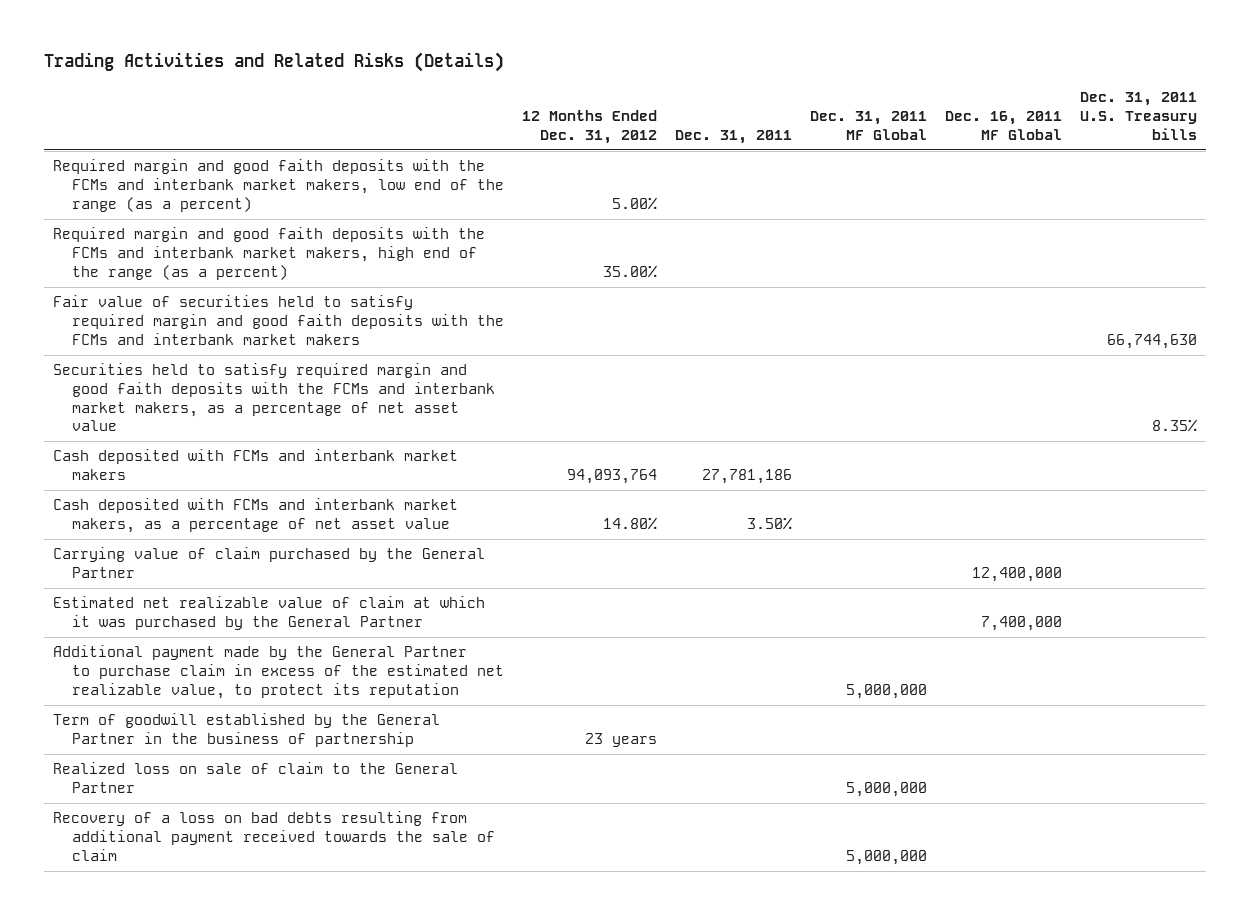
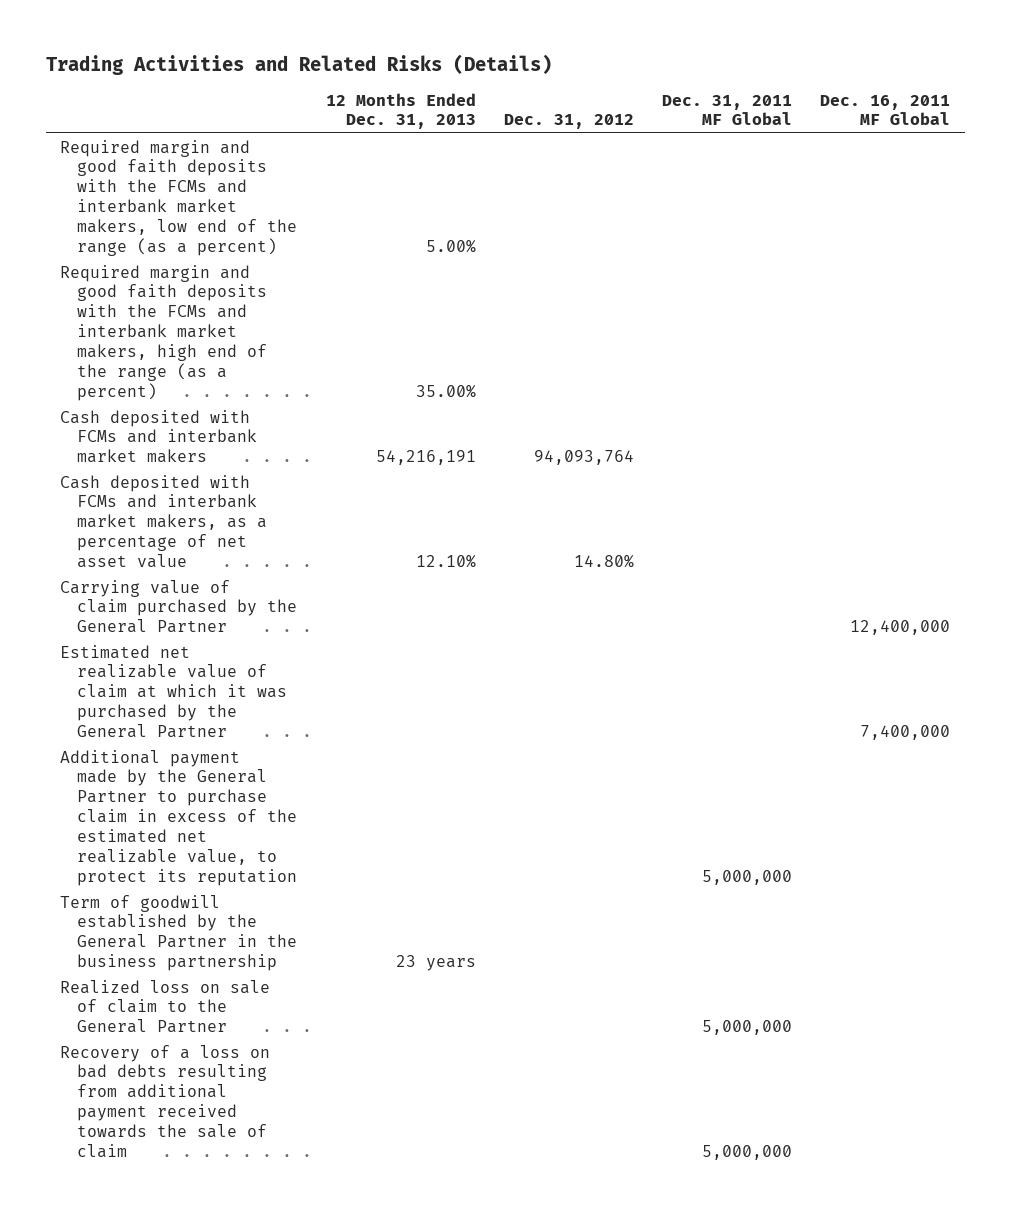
- | 12 Months Ended Dec. 31, 2012 | Dec. 31, 2011 | Dec. 31, 2011 MF Global | Dec. 16, 2011 MF Global | Dec. 31, 2011 U.S. Treasury bills
+ | 12 Months Ended Dec. 31, 2013 | Dec. 31, 2012 | Dec. 31, 2011 MF Global | Dec. 16, 2011 MF Global
- Fair value of securities held to satisfy required margin and good faith deposits with the FCMs and interbank market makers | | | | | 66,744,630
- Securities held to satisfy required margin and good faith deposits with the FCMs and interbank market makers, as a percentage of net asset value | | | | | 8.35%
- Term of goodwill established by the General Partner in the business of partnership | 23 years | | | |
+ Term of goodwill established by the General Partner in the business partnership | 23 years | | |

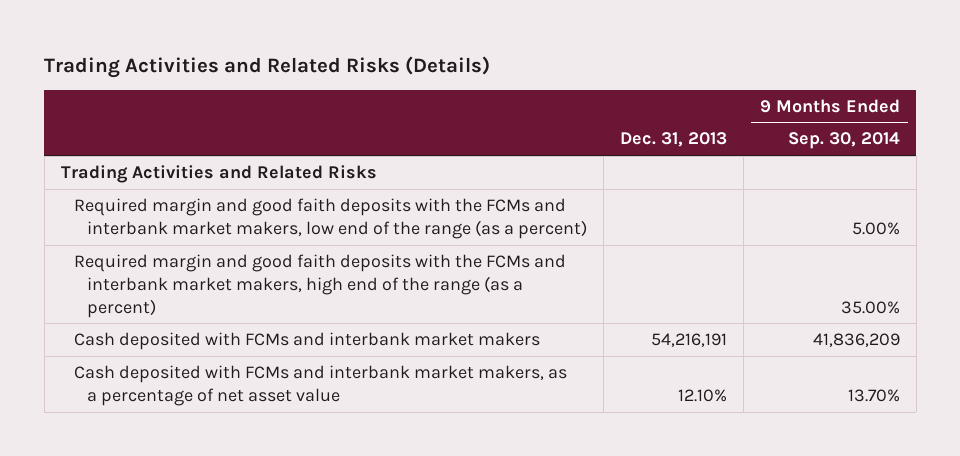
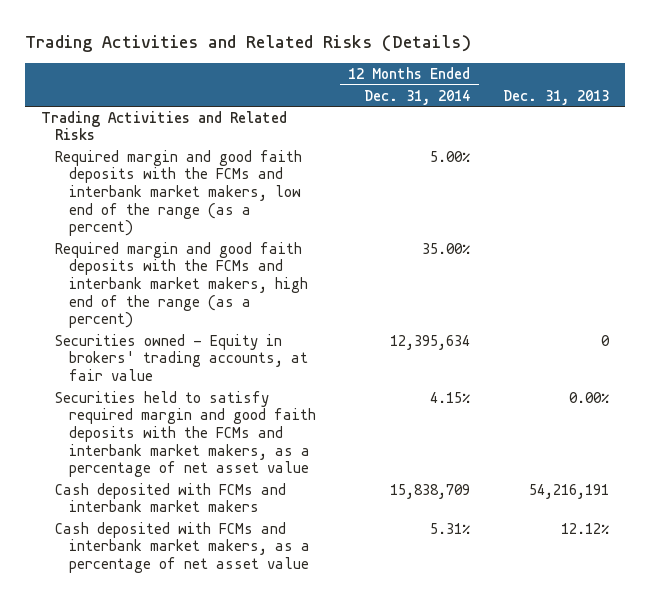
- | Dec. 31, 2013 | 9 Months Ended Sep. 30, 2014
+ | 12 Months Ended Dec. 31, 2014 | Dec. 31, 2013
+ Securities owned - Equity in brokers' trading accounts, at fair value | 12,395,634 | 0
+ Securities held to satisfy required margin and good faith deposits with the FCMs and interbank market makers, as a percentage of net asset value | 4.15% | 0.00%
- Cash deposited with FCMs and interbank market makers, as a percentage of net asset value | 12.10% | 13.70%
+ Cash deposited with FCMs and interbank market makers, as a percentage of net asset value | 5.31% | 12.12%

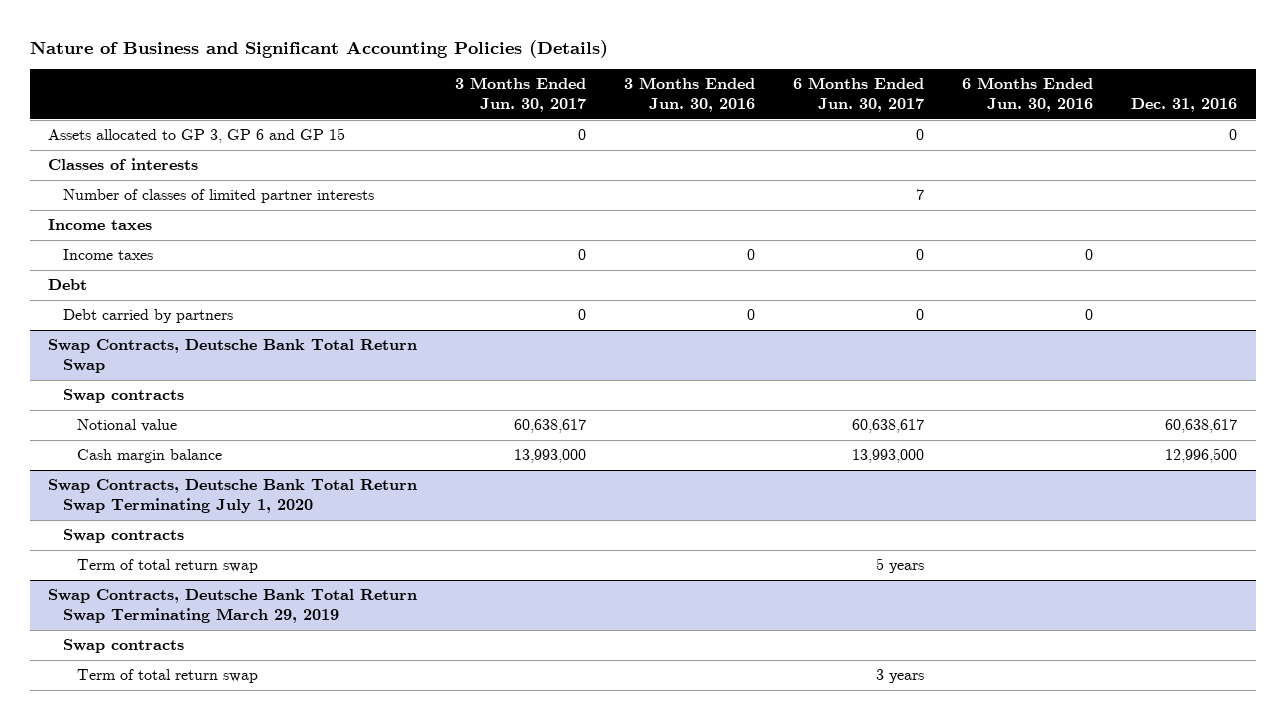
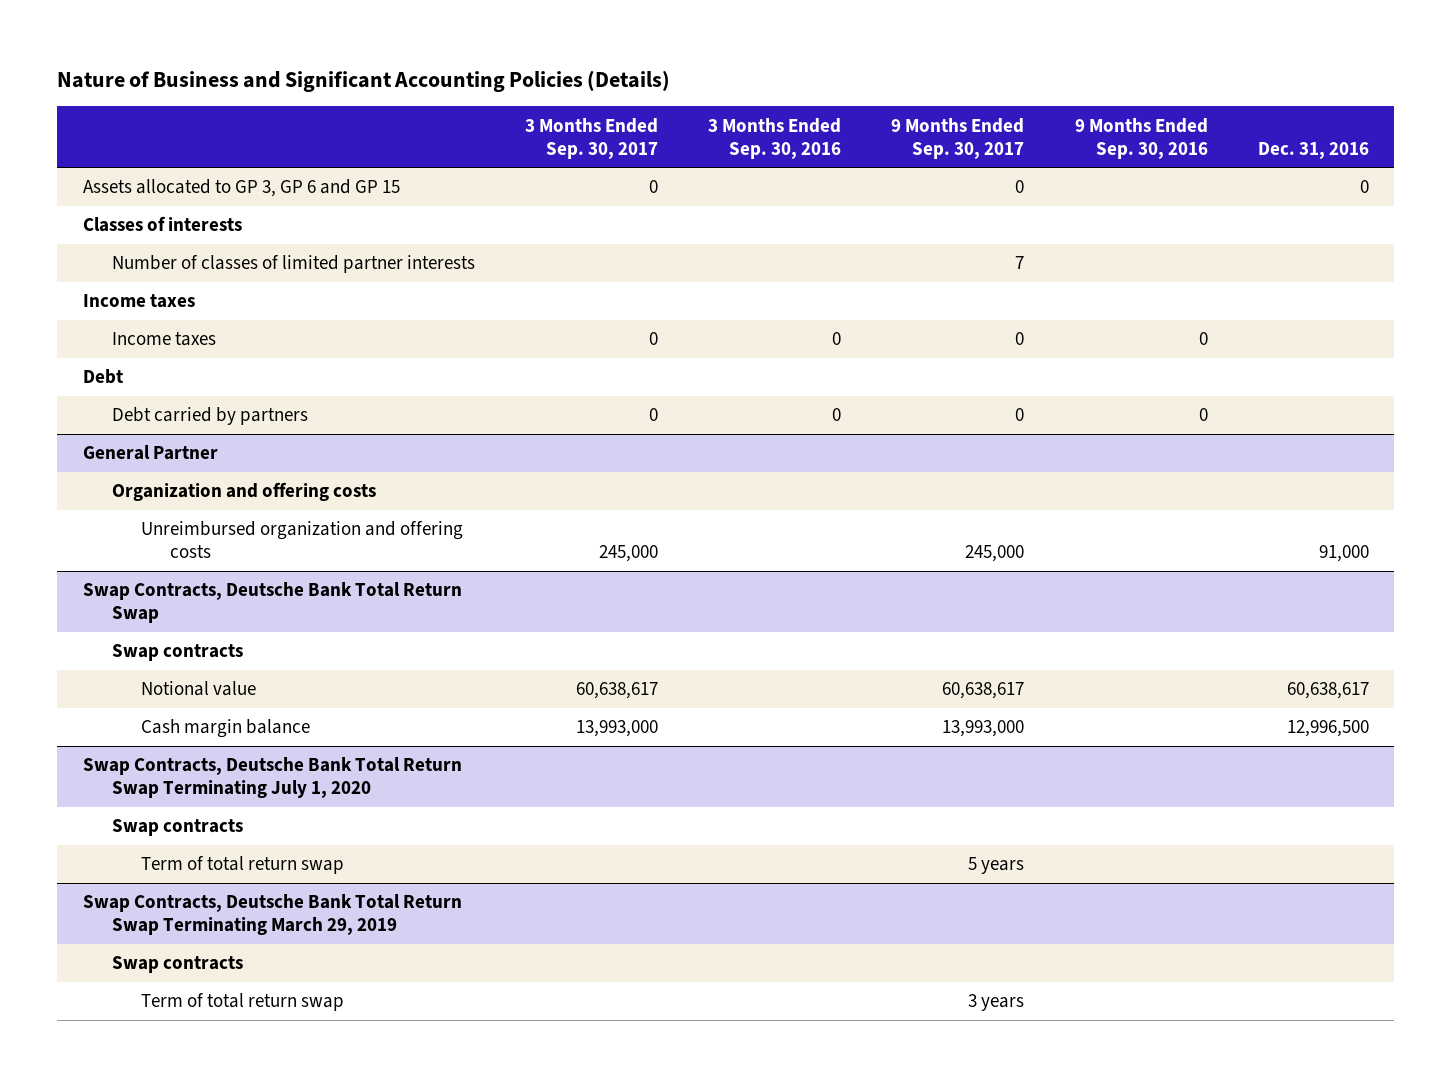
- | 3 Months Ended Jun. 30, 2017 | 3 Months Ended Jun. 30, 2016 | 6 Months Ended Jun. 30, 2017 | 6 Months Ended Jun. 30, 2016 | Dec. 31, 2016
+ | 3 Months Ended Sep. 30, 2017 | 3 Months Ended Sep. 30, 2016 | 9 Months Ended Sep. 30, 2017 | 9 Months Ended Sep. 30, 2016 | Dec. 31, 2016
+ General Partner
+ Organization and offering costs
+ Unreimbursed organization and offering costs | 245,000 | | 245,000 | | 91,000

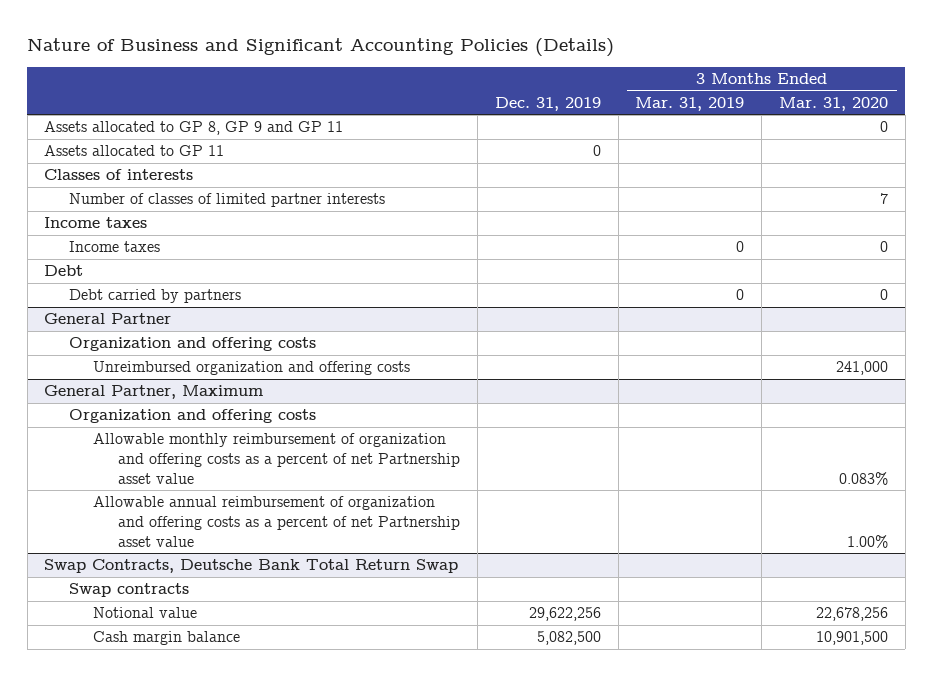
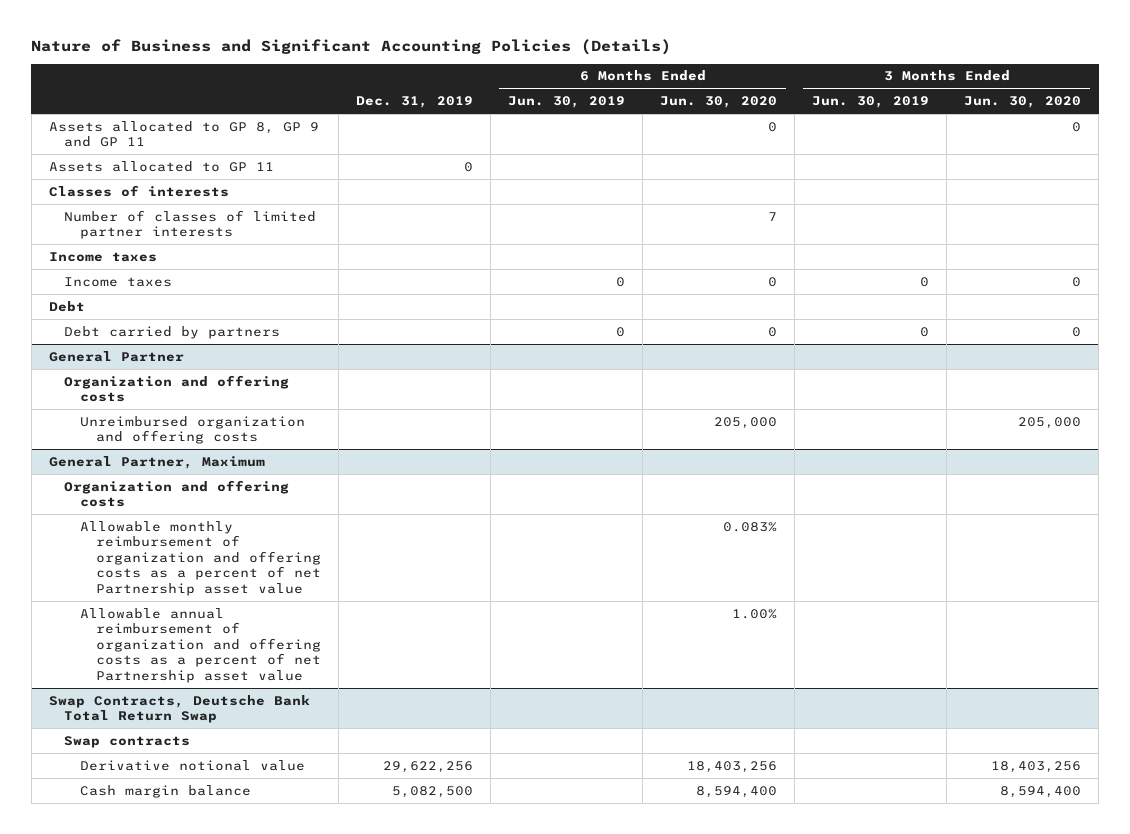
- | Dec. 31, 2019 | 3 Months Ended Mar. 31, 2019 | 3 Months Ended Mar. 31, 2020
+ | Dec. 31, 2019 | 6 Months Ended Jun. 30, 2019 | 6 Months Ended Jun. 30, 2020 | 3 Months Ended Jun. 30, 2019 | 3 Months Ended Jun. 30, 2020
@ Swap Contracts, Deutsche Bank Total Return Swap
- Notional value | 29,622,256 | | 22,678,256
+ Derivative notional value | 29,622,256 | | 18,403,256 | | 18,403,256

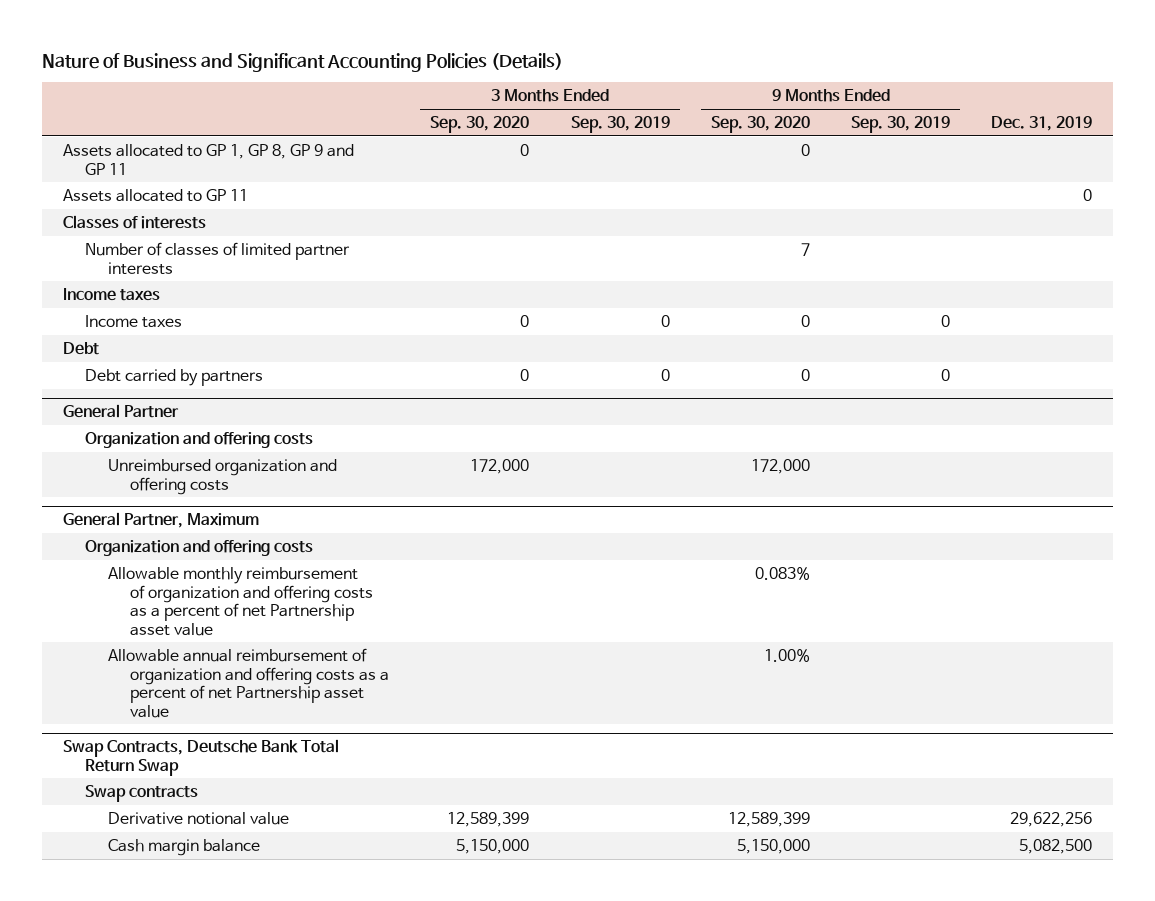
- | Dec. 31, 2019 | 6 Months Ended Jun. 30, 2019 | 6 Months Ended Jun. 30, 2020 | 3 Months Ended Jun. 30, 2019 | 3 Months Ended Jun. 30, 2020
+ | 3 Months Ended Sep. 30, 2020 | 3 Months Ended Sep. 30, 2019 | 9 Months Ended Sep. 30, 2020 | 9 Months Ended Sep. 30, 2019 | Dec. 31, 2019
- Assets allocated to GP 8, GP 9 and GP 11 | | | 0 | | 0
+ Assets allocated to GP 1, GP 8, GP 9 and GP 11 | 0 | | 0 | |

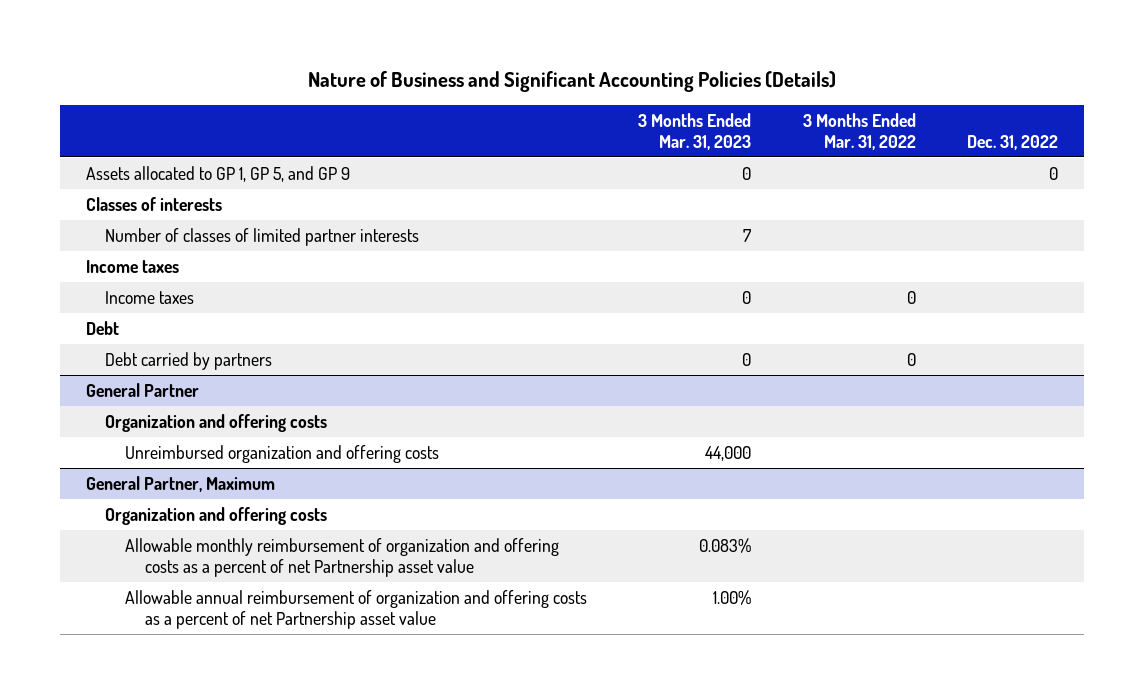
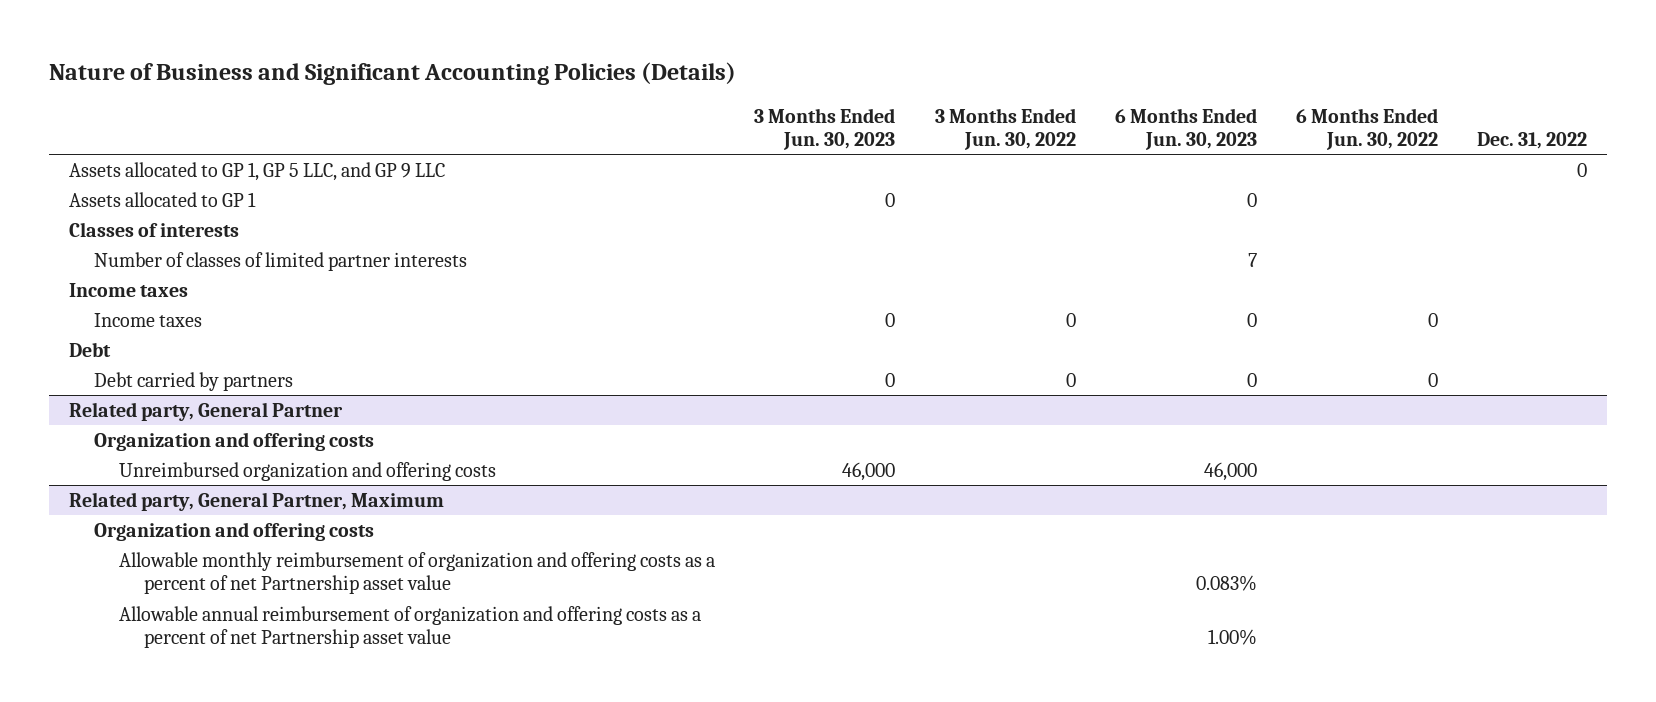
- | 3 Months Ended Mar. 31, 2023 | 3 Months Ended Mar. 31, 2022 | Dec. 31, 2022
+ | 3 Months Ended Jun. 30, 2023 | 3 Months Ended Jun. 30, 2022 | 6 Months Ended Jun. 30, 2023 | 6 Months Ended Jun. 30, 2022 | Dec. 31, 2022
- Assets allocated to GP 1, GP 5, and GP 9 | 0 | | 0
+ Assets allocated to GP 1, GP 5 LLC, and GP 9 LLC | | | | | 0
+ Assets allocated to GP 1 | 0 | | 0 | |
- General Partner
+ Related party, General Partner
- General Partner, Maximum
+ Related party, General Partner, Maximum

